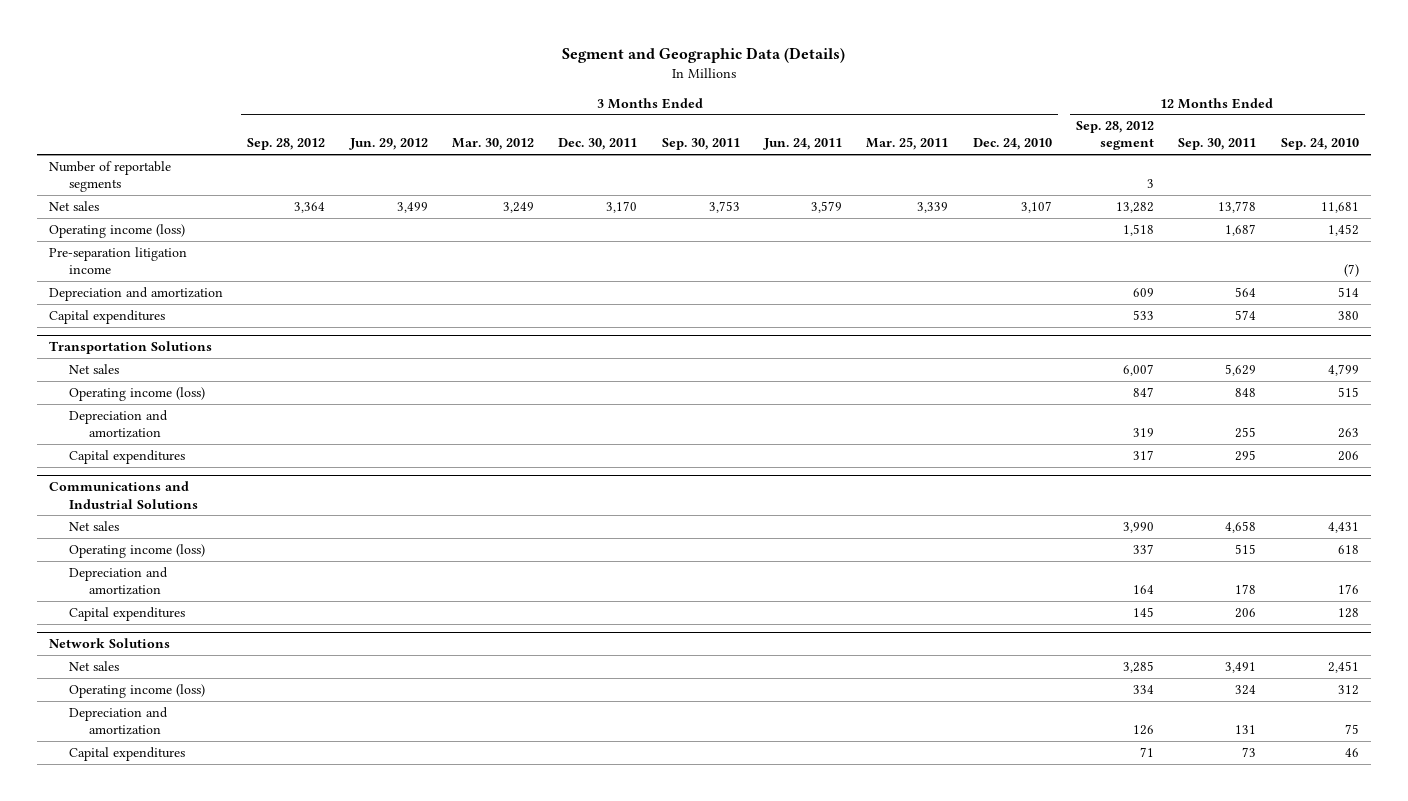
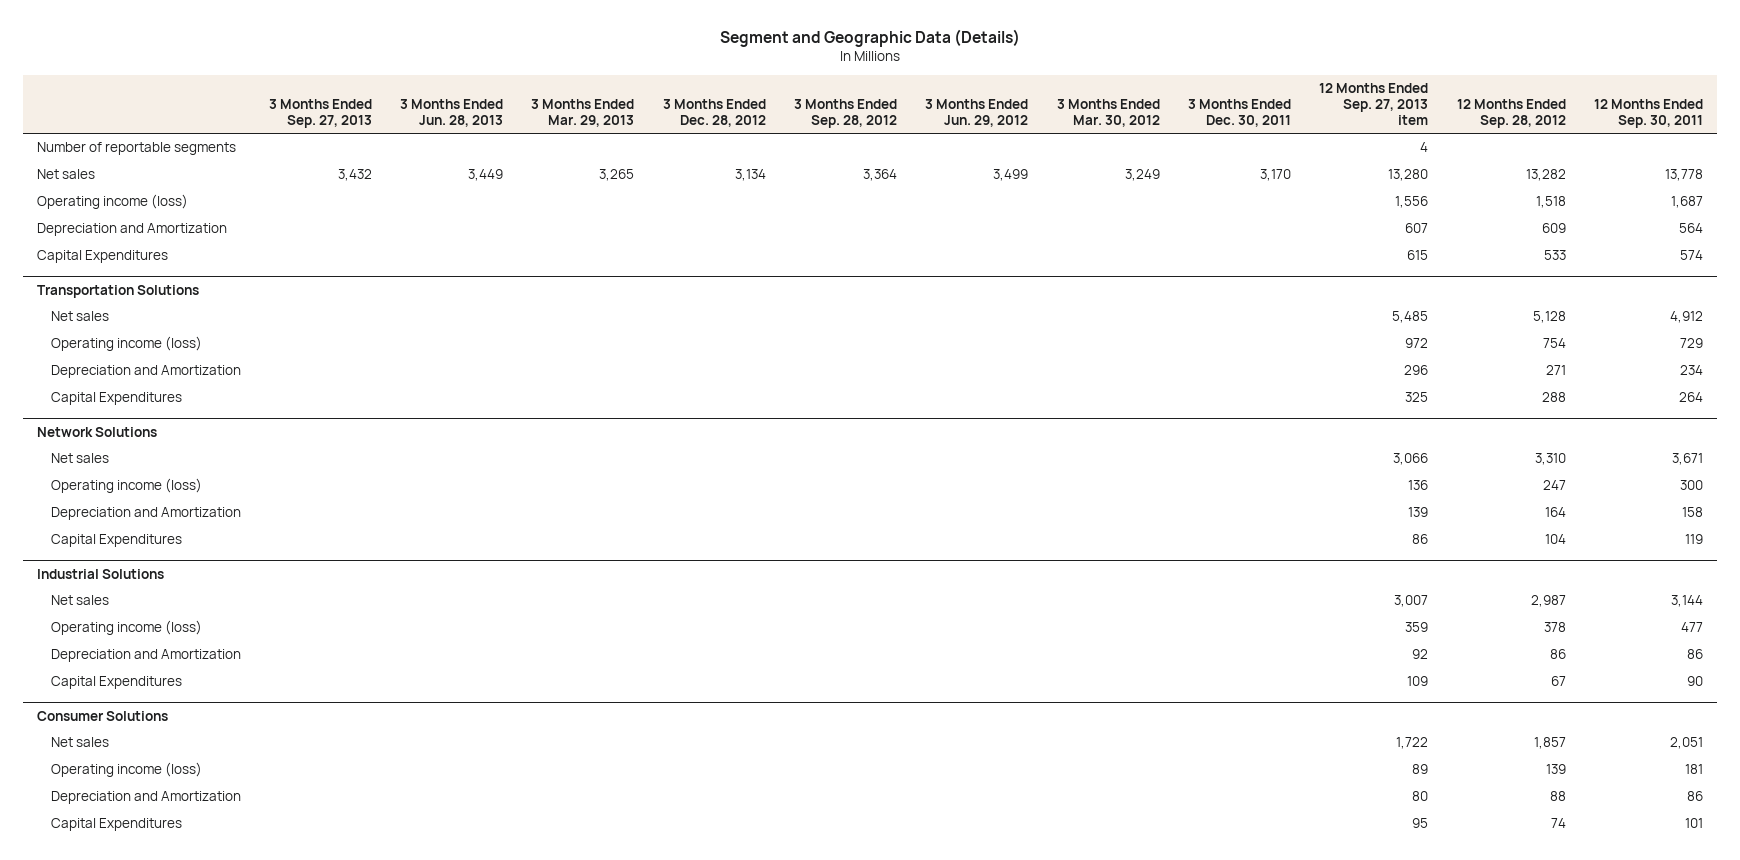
- | 3 Months Ended Sep. 28, 2012 | 3 Months Ended Jun. 29, 2012 | 3 Months Ended Mar. 30, 2012 | 3 Months Ended Dec. 30, 2011 | 3 Months Ended Sep. 30, 2011 | 3 Months Ended Jun. 24, 2011 | 3 Months Ended Mar. 25, 2011 | 3 Months Ended Dec. 24, 2010 | 12 Months Ended Sep. 28, 2012 segment | 12 Months Ended Sep. 30, 2011 | 12 Months Ended Sep. 24, 2010
+ | 3 Months Ended Sep. 27, 2013 | 3 Months Ended Jun. 28, 2013 | 3 Months Ended Mar. 29, 2013 | 3 Months Ended Dec. 28, 2012 | 3 Months Ended Sep. 28, 2012 | 3 Months Ended Jun. 29, 2012 | 3 Months Ended Mar. 30, 2012 | 3 Months Ended Dec. 30, 2011 | 12 Months Ended Sep. 27, 2013 item | 12 Months Ended Sep. 28, 2012 | 12 Months Ended Sep. 30, 2011
- Pre-separation litigation income | | | | | | | | | | | (7)
- Depreciation and amortization | | | | | | | | | 609 | 564 | 514
- Capital expenditures | | | | | | | | | 533 | 574 | 380
+ Depreciation and Amortization | | | | | | | | | 607 | 609 | 564
+ Capital Expenditures | | | | | | | | | 615 | 533 | 574
@ Transportation Solutions
- Net sales | | | | | | | | | 6,007 | 5,629 | 4,799
- Operating income (loss) | | | | | | | | | 847 | 848 | 515
- Depreciation and amortization | | | | | | | | | 319 | 255 | 263
- Capital expenditures | | | | | | | | | 317 | 295 | 206
- Communications and Industrial Solutions
- Net sales | | | | | | | | | 3,990 | 4,658 | 4,431
- Operating income (loss) | | | | | | | | | 337 | 515 | 618
- Depreciation and amortization | | | | | | | | | 164 | 178 | 176
- Capital expenditures | | | | | | | | | 145 | 206 | 128
@ Transportation Solutions
+ Net sales | | | | | | | | | 5,485 | 5,128 | 4,912
+ Operating income (loss) | | | | | | | | | 972 | 754 | 729
+ Depreciation and Amortization | | | | | | | | | 296 | 271 | 234
+ Capital Expenditures | | | | | | | | | 325 | 288 | 264
@ Network Solutions
- Net sales | | | | | | | | | 3,285 | 3,491 | 2,451
- Operating income (loss) | | | | | | | | | 334 | 324 | 312
- Depreciation and amortization | | | | | | | | | 126 | 131 | 75
- Capital expenditures | | | | | | | | | 71 | 73 | 46
+ Net sales | | | | | | | | | 3,066 | 3,310 | 3,671
+ Operating income (loss) | | | | | | | | | 136 | 247 | 300
+ Depreciation and Amortization | | | | | | | | | 139 | 164 | 158
+ Capital Expenditures | | | | | | | | | 86 | 104 | 119
+ Industrial Solutions
+ Net sales | | | | | | | | | 3,007 | 2,987 | 3,144
+ Operating income (loss) | | | | | | | | | 359 | 378 | 477
+ Depreciation and Amortization | | | | | | | | | 92 | 86 | 86
+ Capital Expenditures | | | | | | | | | 109 | 67 | 90
+ Consumer Solutions
+ Net sales | | | | | | | | | 1,722 | 1,857 | 2,051
+ Operating income (loss) | | | | | | | | | 89 | 139 | 181
+ Depreciation and Amortization | | | | | | | | | 80 | 88 | 86
+ Capital Expenditures | | | | | | | | | 95 | 74 | 101

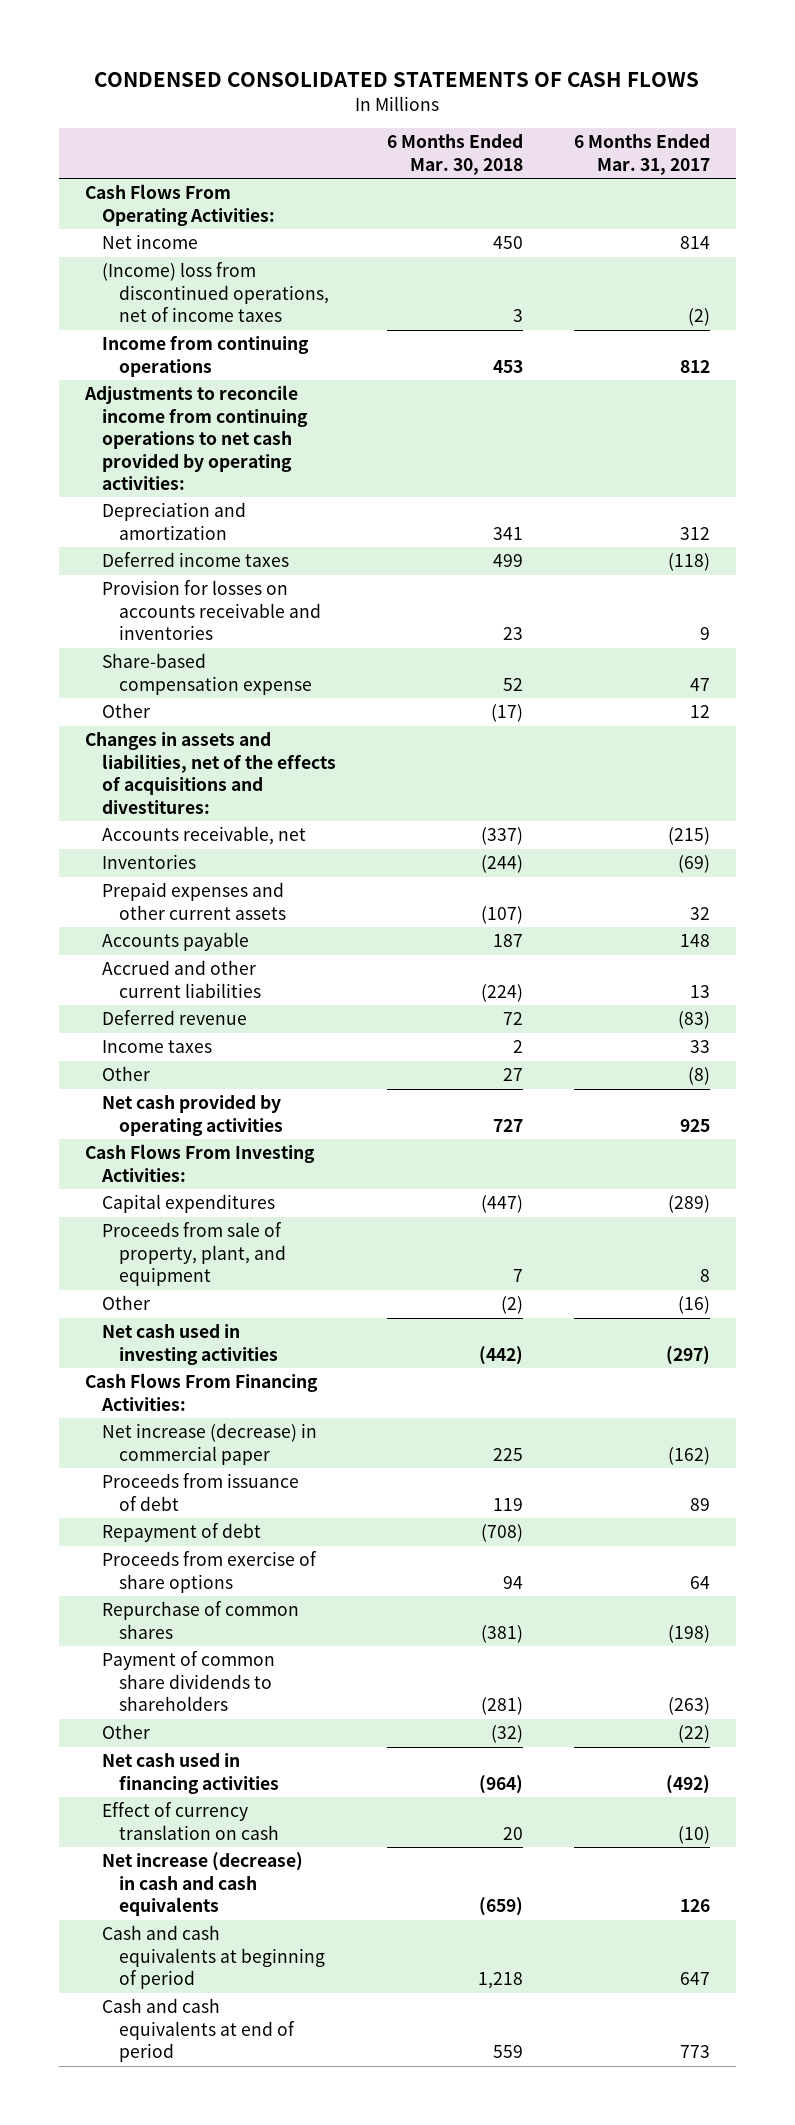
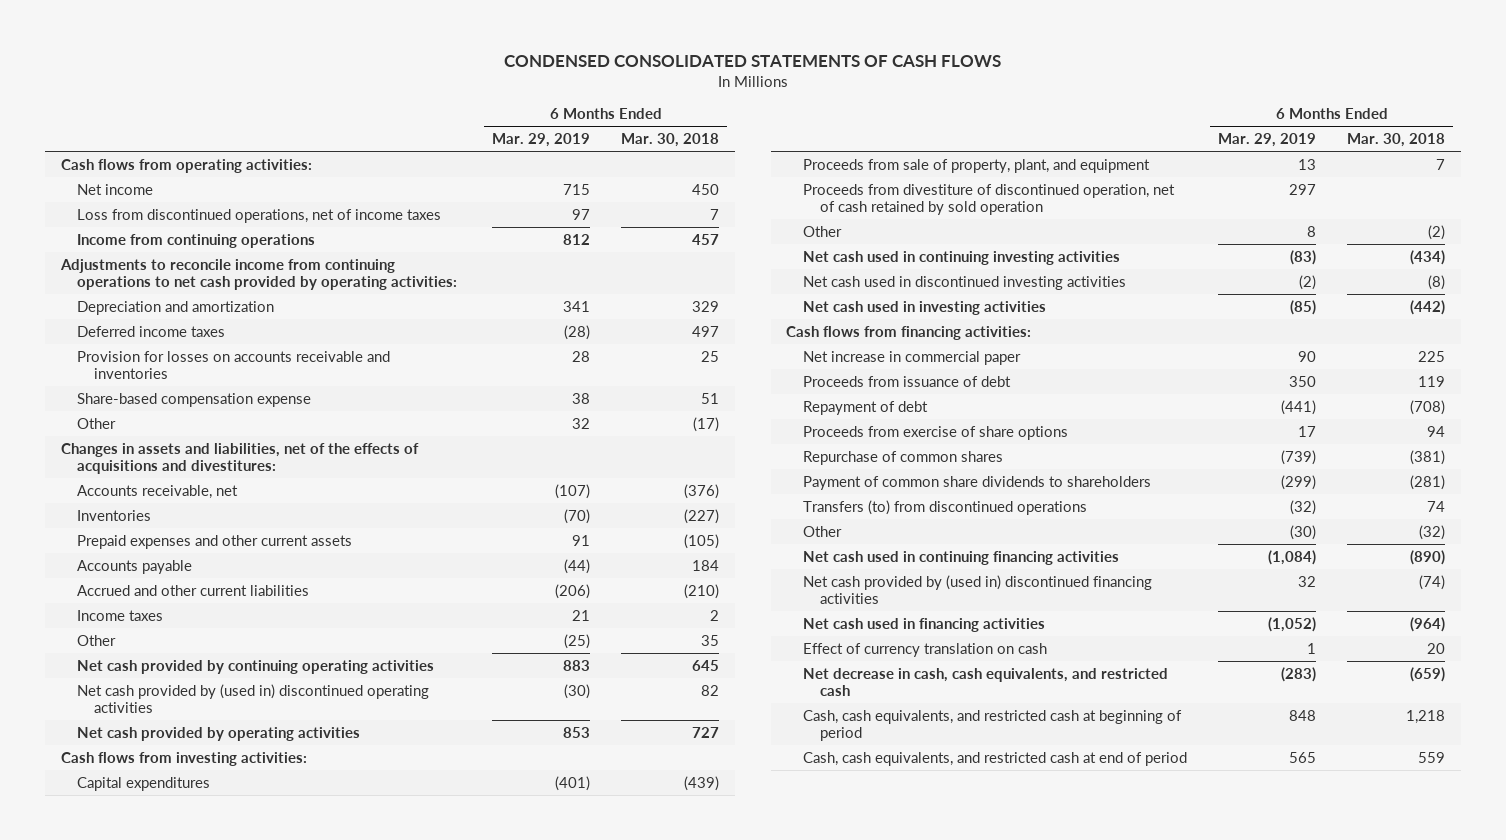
- | 6 Months Ended Mar. 30, 2018 | 6 Months Ended Mar. 31, 2017
+ | 6 Months Ended Mar. 29, 2019 | 6 Months Ended Mar. 30, 2018
- Cash Flows From Operating Activities:
+ Cash flows from operating activities:
- (Income) loss from discontinued operations, net of income taxes | 3 | (2)
- Income from continuing operations | 453 | 812
+ Loss from discontinued operations, net of income taxes | 97 | 7
+ Income from continuing operations | 812 | 457
- Depreciation and amortization | 341 | 312
- Deferred income taxes | 499 | (118)
- Provision for losses on accounts receivable and inventories | 23 | 9
- Share-based compensation expense | 52 | 47
+ Depreciation and amortization | 341 | 329
+ Deferred income taxes | (28) | 497
+ Provision for losses on accounts receivable and inventories | 28 | 25
+ Share-based compensation expense | 38 | 51
- Accounts receivable, net | (337) | (215)
- Inventories | (244) | (69)
- Prepaid expenses and other current assets | (107) | 32
- Accounts payable | 187 | 148
- Accrued and other current liabilities | (224) | 13
- Deferred revenue | 72 | (83)
+ Accounts receivable, net | (107) | (376)
+ Inventories | (70) | (227)
+ Prepaid expenses and other current assets | 91 | (105)
+ Accounts payable | (44) | 184
+ Accrued and other current liabilities | (206) | (210)
- Other | 27 | (8)
+ Other | (25) | 35
+ Net cash provided by continuing operating activities | 883 | 645
+ Net cash provided by (used in) discontinued operating activities | (30) | 82
- Cash Flows From Investing Activities:
- Capital expenditures | (447) | (289)
+ Cash flows from investing activities:
+ Capital expenditures | (401) | (439)
+ Proceeds from divestiture of discontinued operation, net of cash retained by sold operation | 297 |
+ Net cash used in continuing investing activities | (83) | (434)
+ Net cash used in discontinued investing activities | (2) | (8)
- Cash Flows From Financing Activities:
- Net increase (decrease) in commercial paper | 225 | (162)
+ Cash flows from financing activities:
+ Net increase in commercial paper | 90 | 225
+ Transfers (to) from discontinued operations | (32) | 74
+ Net cash used in continuing financing activities | (1,084) | (890)
+ Net cash provided by (used in) discontinued financing activities | 32 | (74)
- Net increase (decrease) in cash and cash equivalents | (659) | 126
- Cash and cash equivalents at beginning of period | 1,218 | 647
- Cash and cash equivalents at end of period | 559 | 773
+ Net decrease in cash, cash equivalents, and restricted cash | (283) | (659)
+ Cash, cash equivalents, and restricted cash at beginning of period | 848 | 1,218
+ Cash, cash equivalents, and restricted cash at end of period | 565 | 559

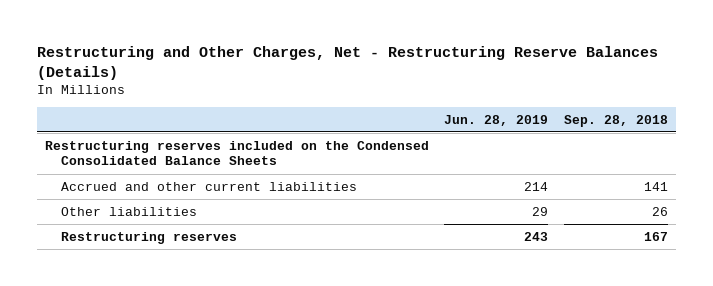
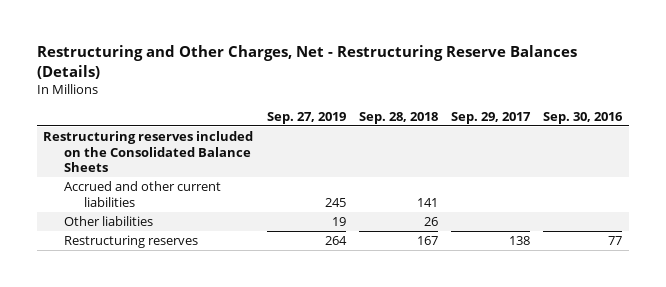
- | Jun. 28, 2019 | Sep. 28, 2018
+ | Sep. 27, 2019 | Sep. 28, 2018 | Sep. 29, 2017 | Sep. 30, 2016
- Restructuring reserves included on the Condensed Consolidated Balance Sheets
+ Restructuring reserves included on the Consolidated Balance Sheets

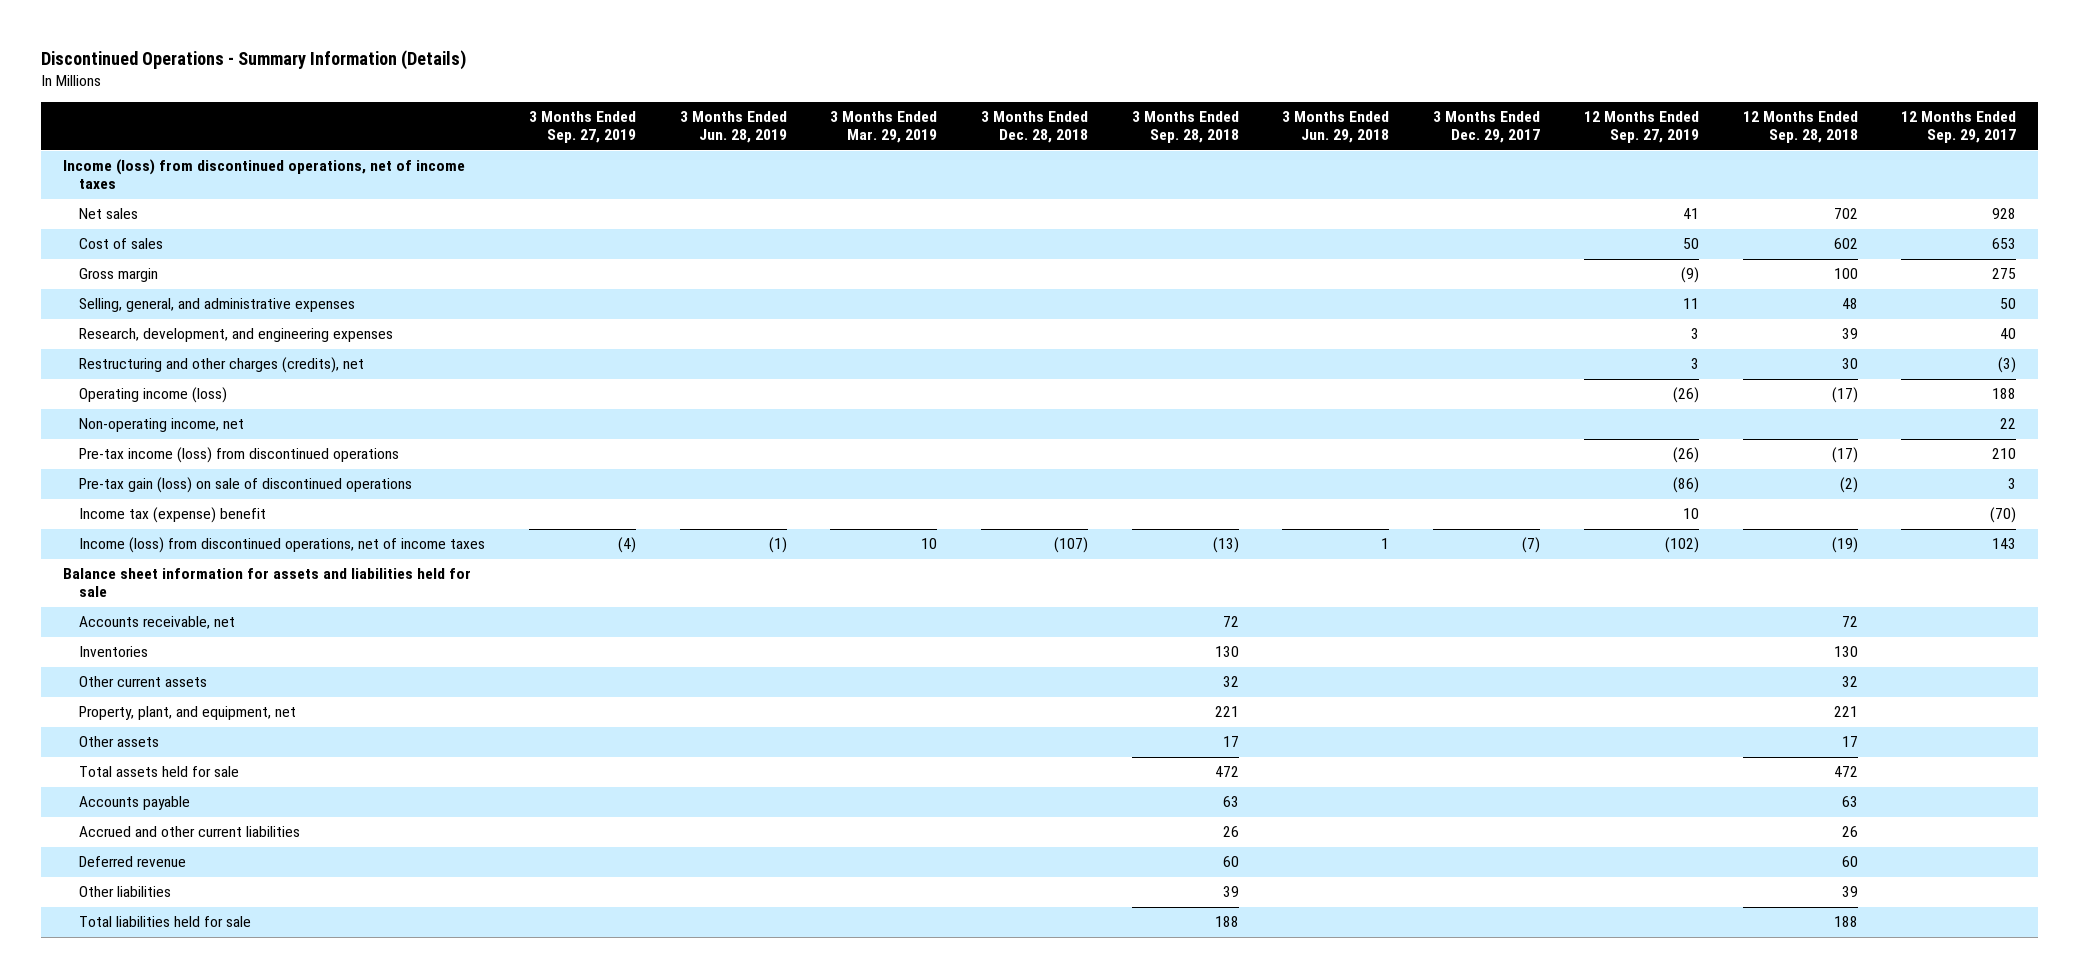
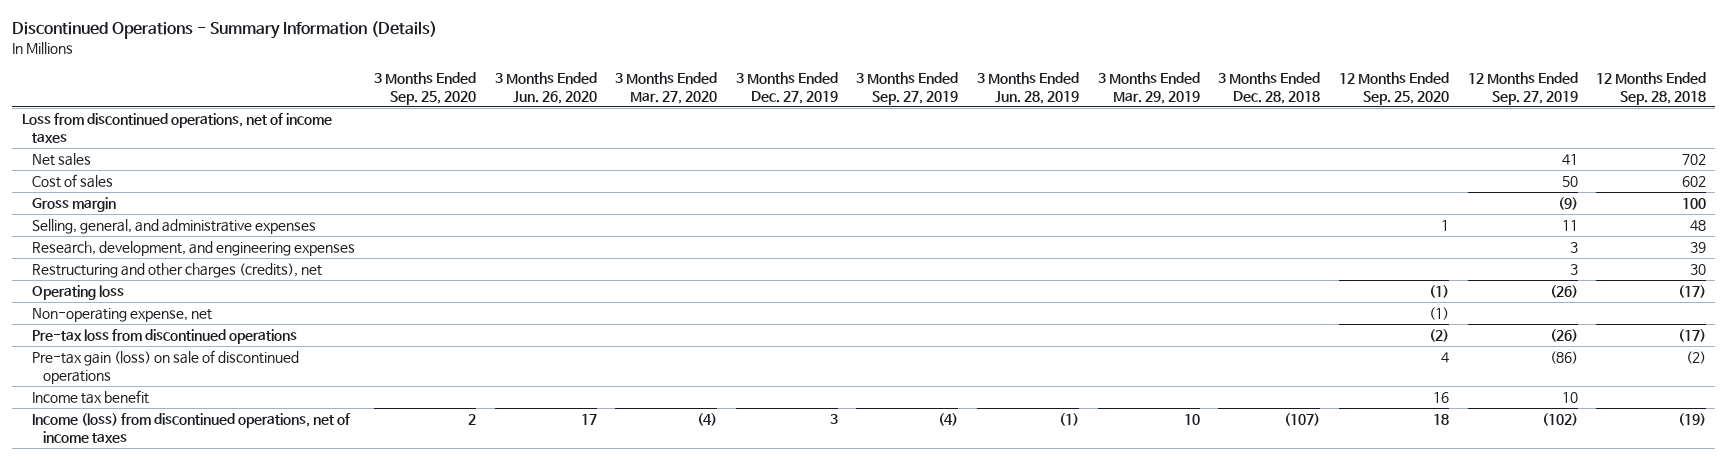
- | 3 Months Ended Sep. 27, 2019 | 3 Months Ended Jun. 28, 2019 | 3 Months Ended Mar. 29, 2019 | 3 Months Ended Dec. 28, 2018 | 3 Months Ended Sep. 28, 2018 | 3 Months Ended Jun. 29, 2018 | 3 Months Ended Dec. 29, 2017 | 12 Months Ended Sep. 27, 2019 | 12 Months Ended Sep. 28, 2018 | 12 Months Ended Sep. 29, 2017
+ | 3 Months Ended Sep. 25, 2020 | 3 Months Ended Jun. 26, 2020 | 3 Months Ended Mar. 27, 2020 | 3 Months Ended Dec. 27, 2019 | 3 Months Ended Sep. 27, 2019 | 3 Months Ended Jun. 28, 2019 | 3 Months Ended Mar. 29, 2019 | 3 Months Ended Dec. 28, 2018 | 12 Months Ended Sep. 25, 2020 | 12 Months Ended Sep. 27, 2019 | 12 Months Ended Sep. 28, 2018
- Income (loss) from discontinued operations, net of income taxes
+ Loss from discontinued operations, net of income taxes
- Operating income (loss) | | | | | | | | (26) | (17) | 188
- Non-operating income, net | | | | | | | | | | 22
- Pre-tax income (loss) from discontinued operations | | | | | | | | (26) | (17) | 210
+ Operating loss | | | | | | | | | (1) | (26) | (17)
+ Non-operating expense, net | | | | | | | | | (1) | |
+ Pre-tax loss from discontinued operations | | | | | | | | | (2) | (26) | (17)
- Income tax (expense) benefit | | | | | | | | 10 | | (70)
+ Income tax benefit | | | | | | | | | 16 | 10 |
- Balance sheet information for assets and liabilities held for sale
- Accounts receivable, net | | | | | 72 | | | | 72 |
- Inventories | | | | | 130 | | | | 130 |
- Other current assets | | | | | 32 | | | | 32 |
- Property, plant, and equipment, net | | | | | 221 | | | | 221 |
- Other assets | | | | | 17 | | | | 17 |
- Total assets held for sale | | | | | 472 | | | | 472 |
- Accounts payable | | | | | 63 | | | | 63 |
- Accrued and other current liabilities | | | | | 26 | | | | 26 |
- Deferred revenue | | | | | 60 | | | | 60 |
- Other liabilities | | | | | 39 | | | | 39 |
- Total liabilities held for sale | | | | | 188 | | | | 188 |

